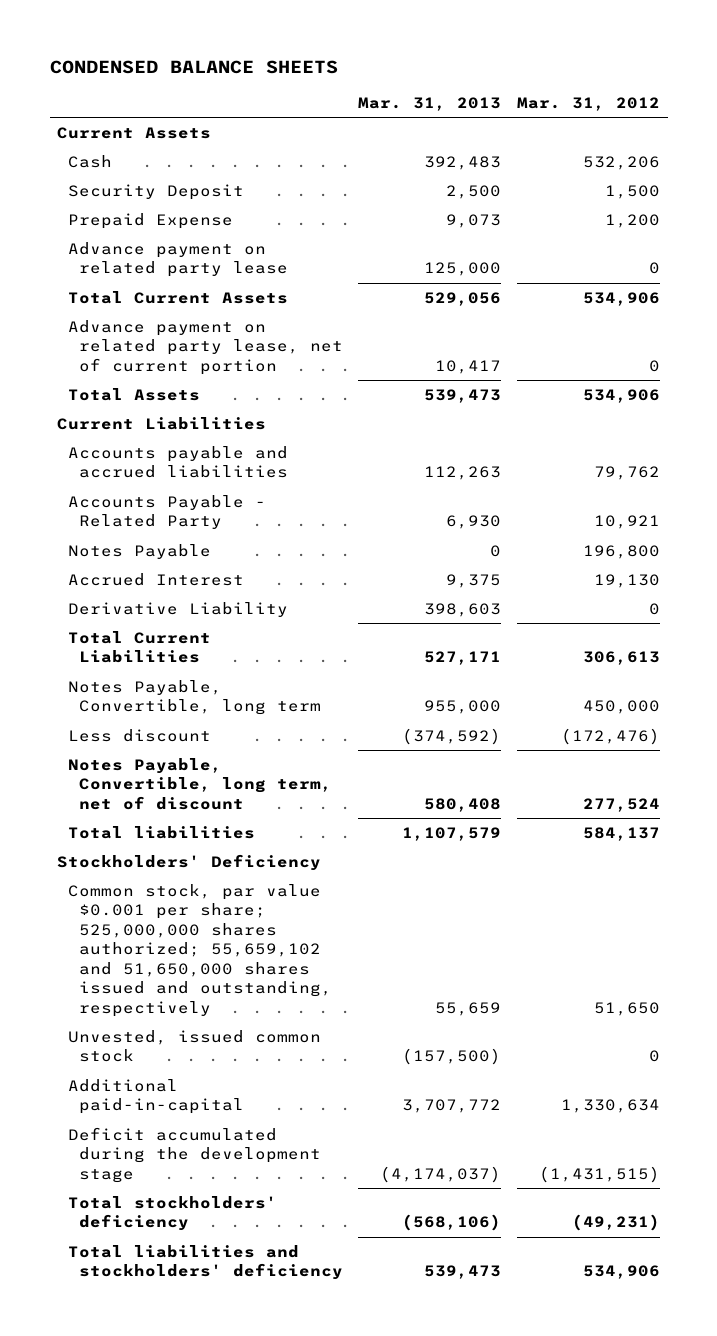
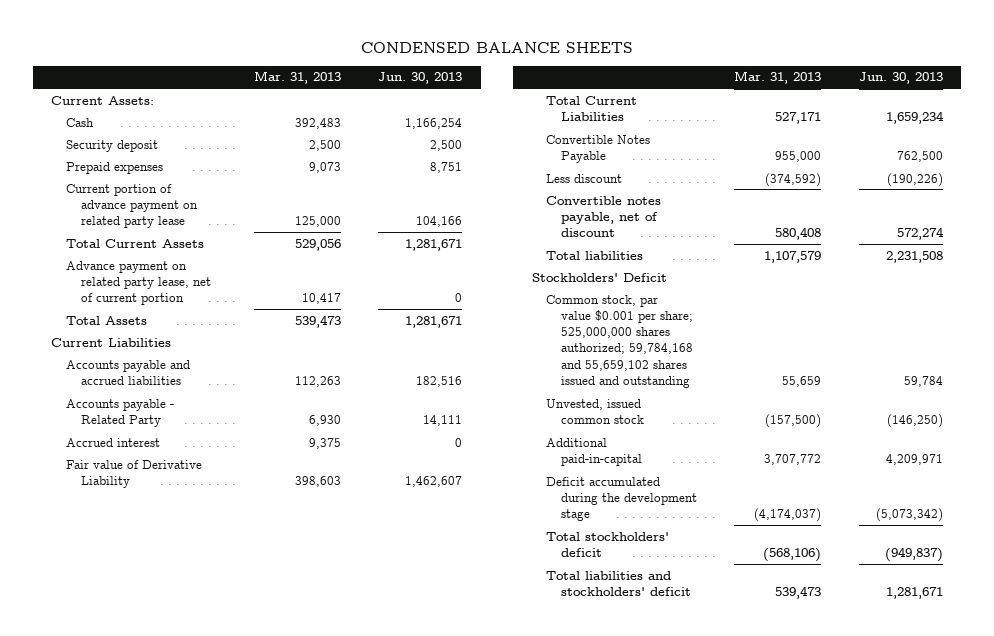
- | Mar. 31, 2013 | Mar. 31, 2012
+ | Mar. 31, 2013 | Jun. 30, 2013
- Current Assets
+ Current Assets:
- Security Deposit | 2,500 | 1,500
- Prepaid Expense | 9,073 | 1,200
- Advance payment on related party lease | 125,000 | 0
+ Security deposit | 2,500 | 2,500
+ Prepaid expenses | 9,073 | 8,751
+ Current portion of advance payment on related party lease | 125,000 | 104,166
- Accounts Payable - Related Party | 6,930 | 10,921
- Notes Payable | 0 | 196,800
- Accrued Interest | 9,375 | 19,130
- Derivative Liability | 398,603 | 0
+ Accounts payable - Related Party | 6,930 | 14,111
+ Accrued interest | 9,375 | 0
+ Fair value of Derivative Liability | 398,603 | 1,462,607
- Notes Payable, Convertible, long term | 955,000 | 450,000
+ Convertible Notes Payable | 955,000 | 762,500
- Notes Payable, Convertible, long term, net of discount | 580,408 | 277,524
+ Convertible notes payable, net of discount | 580,408 | 572,274
- Stockholders' Deficiency
- Common stock, par value $0.001 per share; 525,000,000 shares authorized; 55,659,102 and 51,650,000 shares issued and outstanding, respectively | 55,659 | 51,650
+ Stockholders' Deficit
+ Common stock, par value $0.001 per share; 525,000,000 shares authorized; 59,784,168 and 55,659,102 shares issued and outstanding | 55,659 | 59,784
- Total stockholders' deficiency | (568,106) | (49,231)
- Total liabilities and stockholders' deficiency | 539,473 | 534,906
+ Total stockholders' deficit | (568,106) | (949,837)
+ Total liabilities and stockholders' deficit | 539,473 | 1,281,671

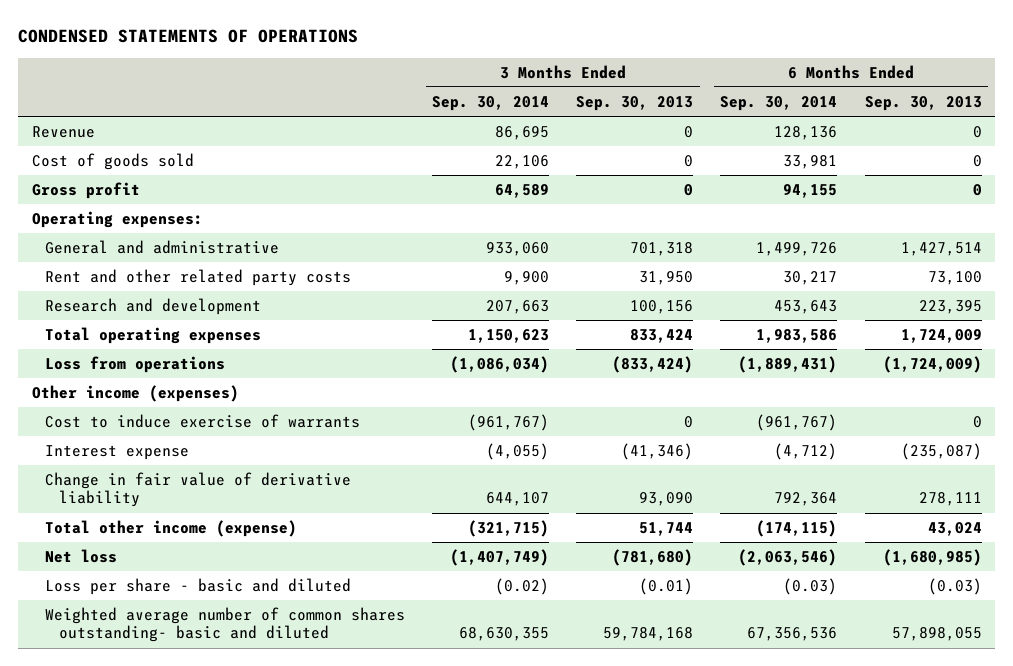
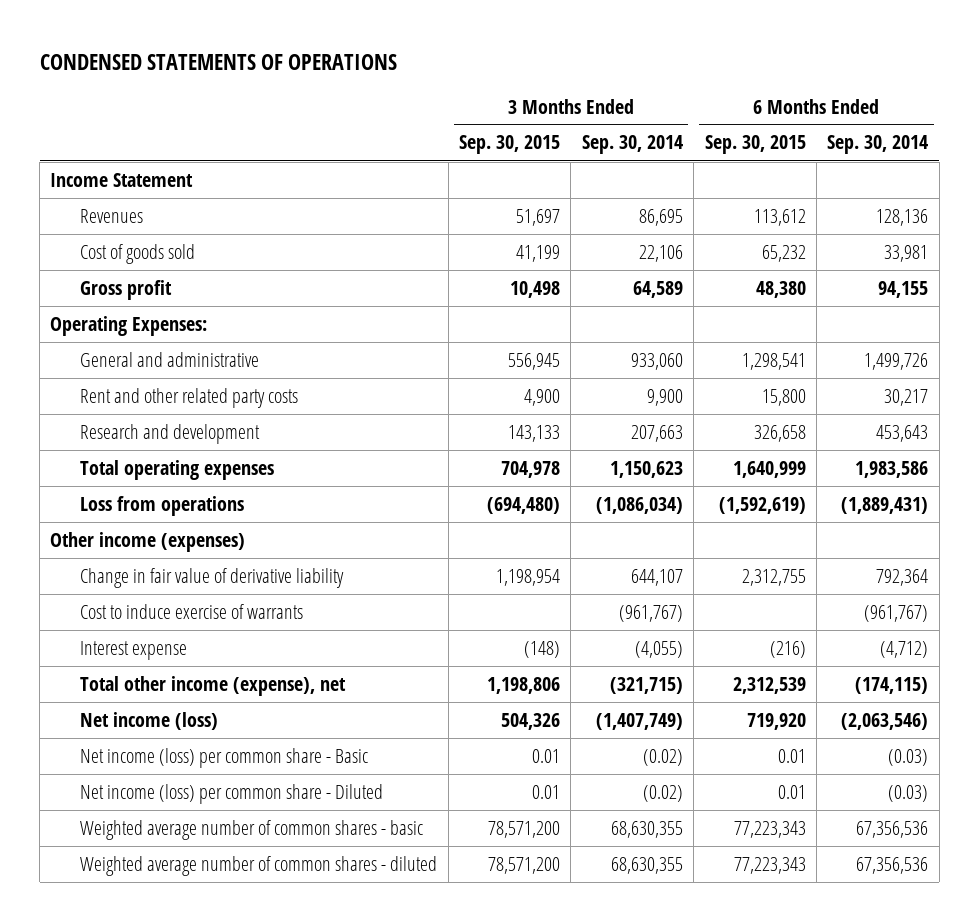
- | 3 Months Ended Sep. 30, 2014 | 3 Months Ended Sep. 30, 2013 | 6 Months Ended Sep. 30, 2014 | 6 Months Ended Sep. 30, 2013
+ | 3 Months Ended Sep. 30, 2015 | 3 Months Ended Sep. 30, 2014 | 6 Months Ended Sep. 30, 2015 | 6 Months Ended Sep. 30, 2014
- Revenue | 86,695 | 0 | 128,136 | 0
+ Income Statement
+ Revenues | 51,697 | 86,695 | 113,612 | 128,136
- Operating expenses:
+ Operating Expenses:
moved up: Change in fair value of derivative liability | 1,198,954 | 644,107 | 2,312,755 | 792,364
- Total other income (expense) | (321,715) | 51,744 | (174,115) | 43,024
- Net loss | (1,407,749) | (781,680) | (2,063,546) | (1,680,985)
- Loss per share - basic and diluted | (0.02) | (0.01) | (0.03) | (0.03)
- Weighted average number of common shares outstanding- basic and diluted | 68,630,355 | 59,784,168 | 67,356,536 | 57,898,055
+ Total other income (expense), net | 1,198,806 | (321,715) | 2,312,539 | (174,115)
+ Net income (loss) | 504,326 | (1,407,749) | 719,920 | (2,063,546)
+ Net income (loss) per common share - Basic | 0.01 | (0.02) | 0.01 | (0.03)
+ Net income (loss) per common share - Diluted | 0.01 | (0.02) | 0.01 | (0.03)
+ Weighted average number of common shares - basic | 78,571,200 | 68,630,355 | 77,223,343 | 67,356,536
+ Weighted average number of common shares - diluted | 78,571,200 | 68,630,355 | 77,223,343 | 67,356,536

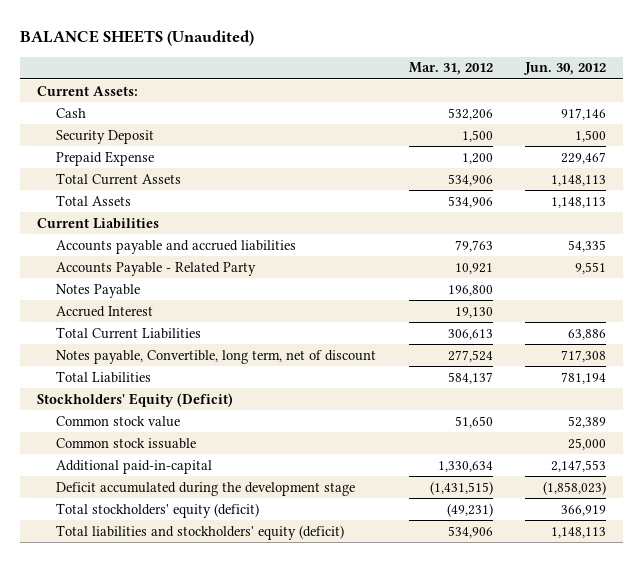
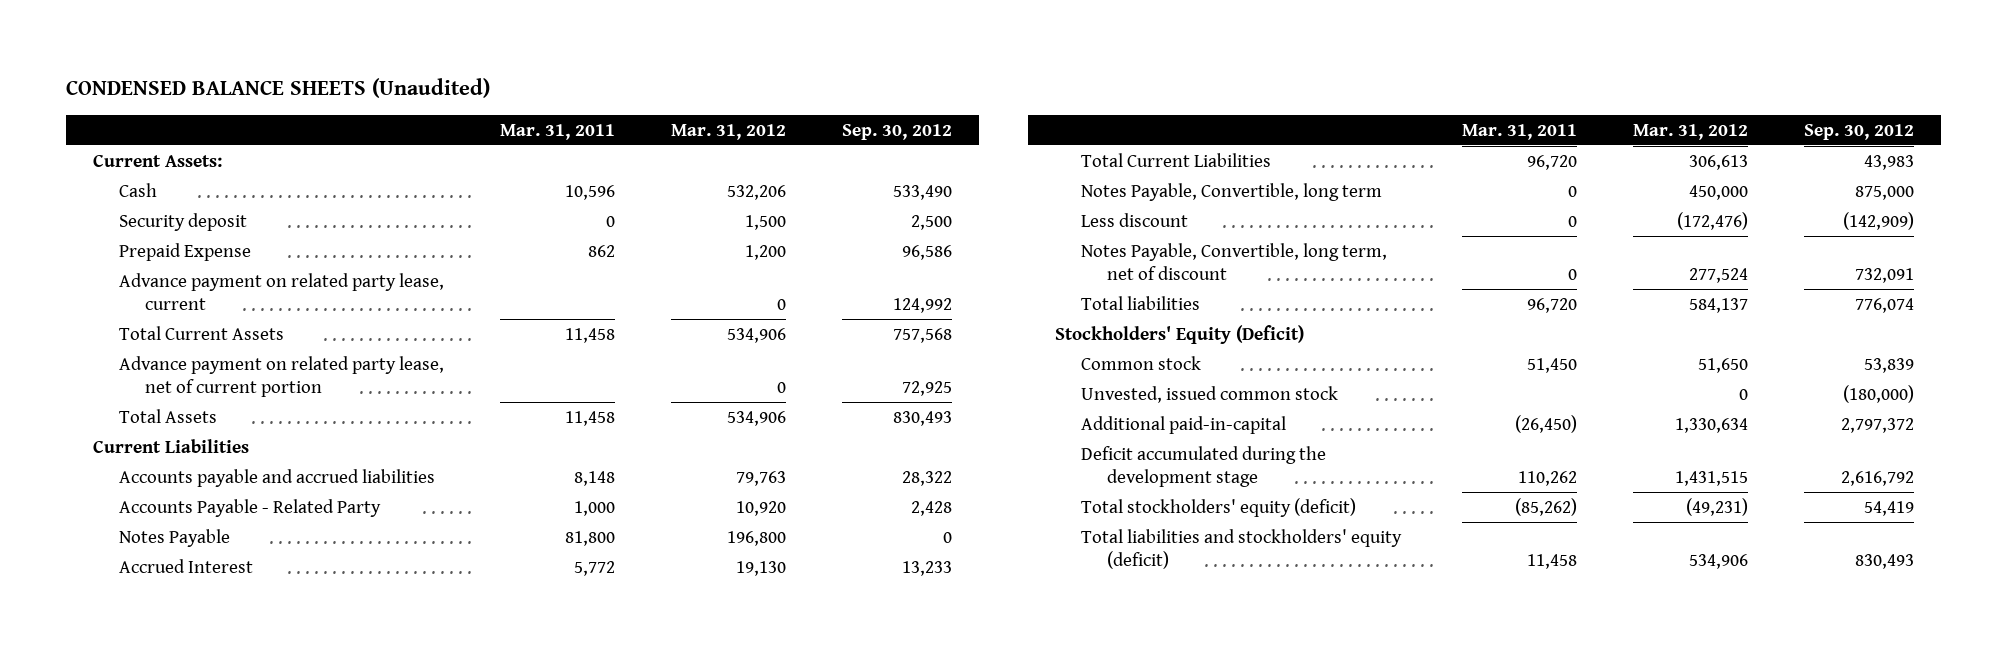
- BALANCE SHEETS (Unaudited)
+ CONDENSED BALANCE SHEETS (Unaudited)
- | Mar. 31, 2012 | Jun. 30, 2012
+ | Mar. 31, 2011 | Mar. 31, 2012 | Sep. 30, 2012
- Security Deposit | 1,500 | 1,500
+ Security deposit | 0 | 1,500 | 2,500
+ Advance payment on related party lease, current | | 0 | 124,992
+ Advance payment on related party lease, net of current portion | | 0 | 72,925
- Accounts Payable - Related Party | 10,921 | 9,551
+ Accounts Payable - Related Party | 1,000 | 10,920 | 2,428
- Notes payable, Convertible, long term, net of discount | 277,524 | 717,308
- Total Liabilities | 584,137 | 781,194
+ Notes Payable, Convertible, long term | 0 | 450,000 | 875,000
+ Less discount | 0 | (172,476) | (142,909)
+ Notes Payable, Convertible, long term, net of discount | 0 | 277,524 | 732,091
+ Total liabilities | 96,720 | 584,137 | 776,074
- Common stock value | 51,650 | 52,389
- Common stock issuable | | 25,000
+ Common stock | 51,450 | 51,650 | 53,839
+ Unvested, issued common stock | | 0 | (180,000)
- Deficit accumulated during the development stage | (1,431,515) | (1,858,023)
+ Deficit accumulated during the development stage | 110,262 | 1,431,515 | 2,616,792

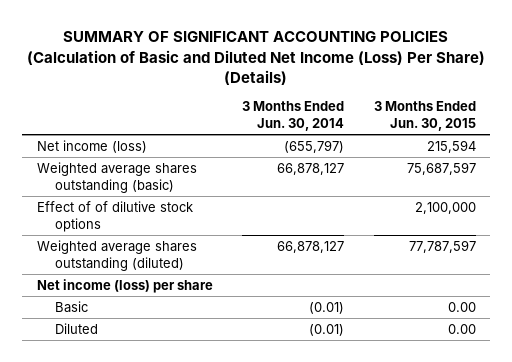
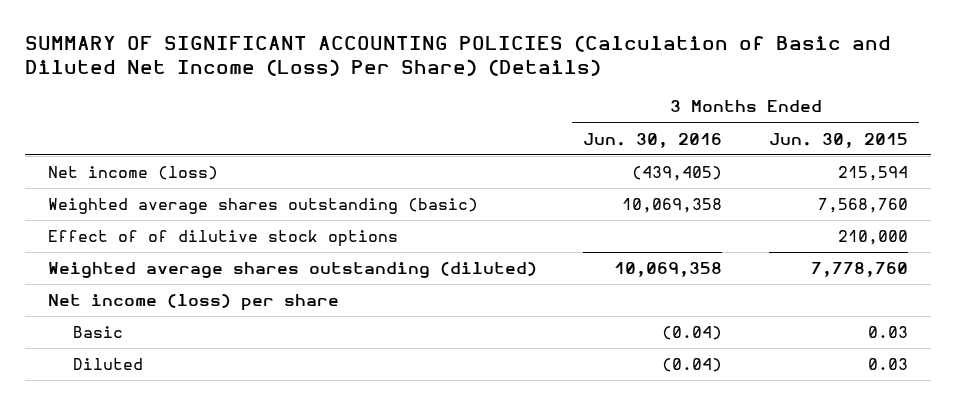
- | 3 Months Ended Jun. 30, 2014 | 3 Months Ended Jun. 30, 2015
+ | 3 Months Ended Jun. 30, 2016 | 3 Months Ended Jun. 30, 2015
- Weighted average shares outstanding (basic) | 66,878,127 | 75,687,597
- Effect of of dilutive stock options | | 2,100,000
- Weighted average shares outstanding (diluted) | 66,878,127 | 77,787,597
+ Weighted average shares outstanding (basic) | 10,069,358 | 7,568,760
+ Effect of of dilutive stock options | | 210,000
+ Weighted average shares outstanding (diluted) | 10,069,358 | 7,778,760
- Basic | (0.01) | 0.00
- Diluted | (0.01) | 0.00
+ Basic | (0.04) | 0.03
+ Diluted | (0.04) | 0.03

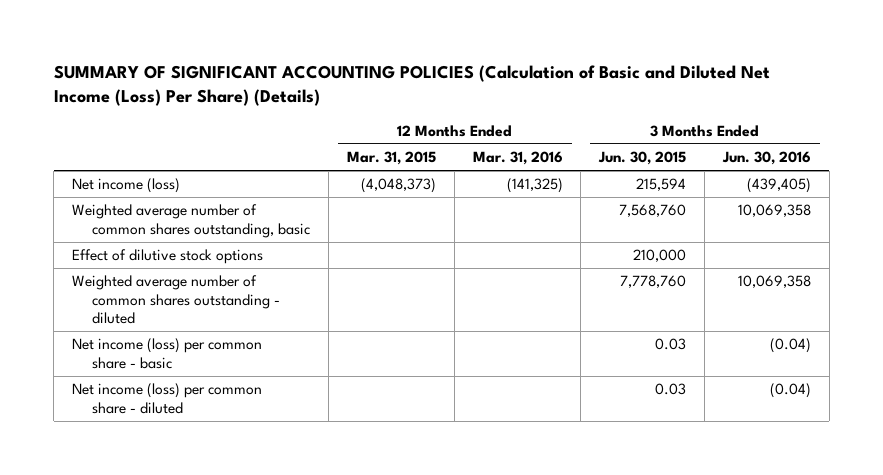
- | 3 Months Ended Jun. 30, 2016 | 3 Months Ended Jun. 30, 2015
+ | 12 Months Ended Mar. 31, 2015 | 12 Months Ended Mar. 31, 2016 | 3 Months Ended Jun. 30, 2015 | 3 Months Ended Jun. 30, 2016
- Weighted average shares outstanding (basic) | 10,069,358 | 7,568,760
- Effect of of dilutive stock options | | 210,000
- Weighted average shares outstanding (diluted) | 10,069,358 | 7,778,760
- Net income (loss) per share
- Basic | (0.04) | 0.03
- Diluted | (0.04) | 0.03
+ Weighted average number of common shares outstanding, basic | | | 7,568,760 | 10,069,358
+ Effect of dilutive stock options | | | 210,000 |
+ Weighted average number of common shares outstanding - diluted | | | 7,778,760 | 10,069,358
+ Net income (loss) per common share - basic | | | 0.03 | (0.04)
+ Net income (loss) per common share - diluted | | | 0.03 | (0.04)

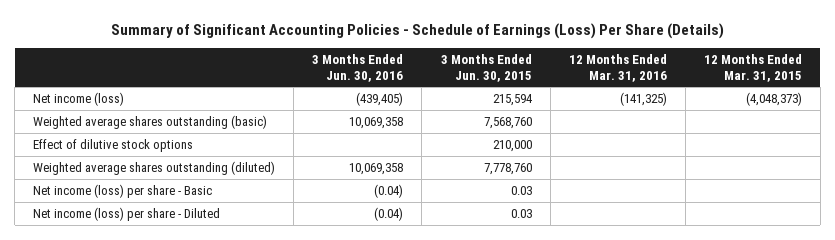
- SUMMARY OF SIGNIFICANT ACCOUNTING POLICIES (Calculation of Basic and Diluted Net Income (Loss) Per Share) (Details)
+ Summary of Significant Accounting Policies - Schedule of Earnings (Loss) Per Share (Details)
- | 12 Months Ended Mar. 31, 2015 | 12 Months Ended Mar. 31, 2016 | 3 Months Ended Jun. 30, 2015 | 3 Months Ended Jun. 30, 2016
+ | 3 Months Ended Jun. 30, 2016 | 3 Months Ended Jun. 30, 2015 | 12 Months Ended Mar. 31, 2016 | 12 Months Ended Mar. 31, 2015
- Weighted average number of common shares outstanding, basic | | | 7,568,760 | 10,069,358
+ Weighted average shares outstanding (basic) | 10,069,358 | 7,568,760 | |
- Weighted average number of common shares outstanding - diluted | | | 7,778,760 | 10,069,358
- Net income (loss) per common share - basic | | | 0.03 | (0.04)
- Net income (loss) per common share - diluted | | | 0.03 | (0.04)
+ Weighted average shares outstanding (diluted) | 10,069,358 | 7,778,760 | |
+ Net income (loss) per share - Basic | (0.04) | 0.03 | |
+ Net income (loss) per share - Diluted | (0.04) | 0.03 | |

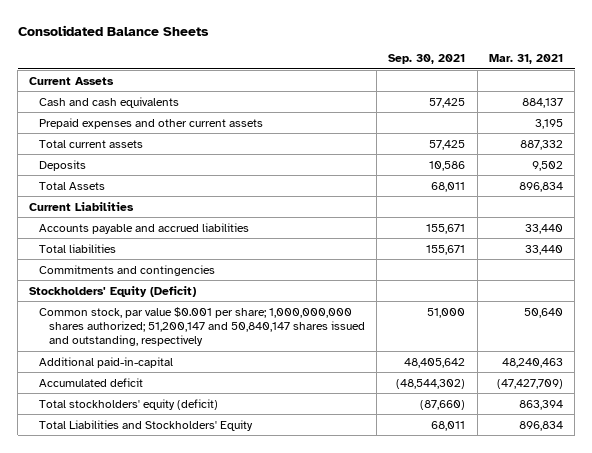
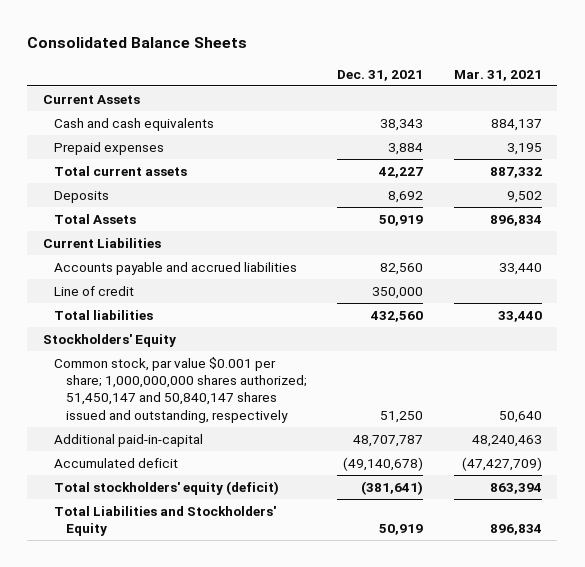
- | Sep. 30, 2021 | Mar. 31, 2021
+ | Dec. 31, 2021 | Mar. 31, 2021
- Prepaid expenses and other current assets | | 3,195
+ Prepaid expenses | 3,884 | 3,195
+ Line of credit | 350,000 |
- Commitments and contingencies
- Stockholders' Equity (Deficit)
- Common stock, par value $0.001 per share; 1,000,000,000 shares authorized; 51,200,147 and 50,840,147 shares issued and outstanding, respectively | 51,000 | 50,640
+ Stockholders' Equity
+ Common stock, par value $0.001 per share; 1,000,000,000 shares authorized; 51,450,147 and 50,840,147 shares issued and outstanding, respectively | 51,250 | 50,640

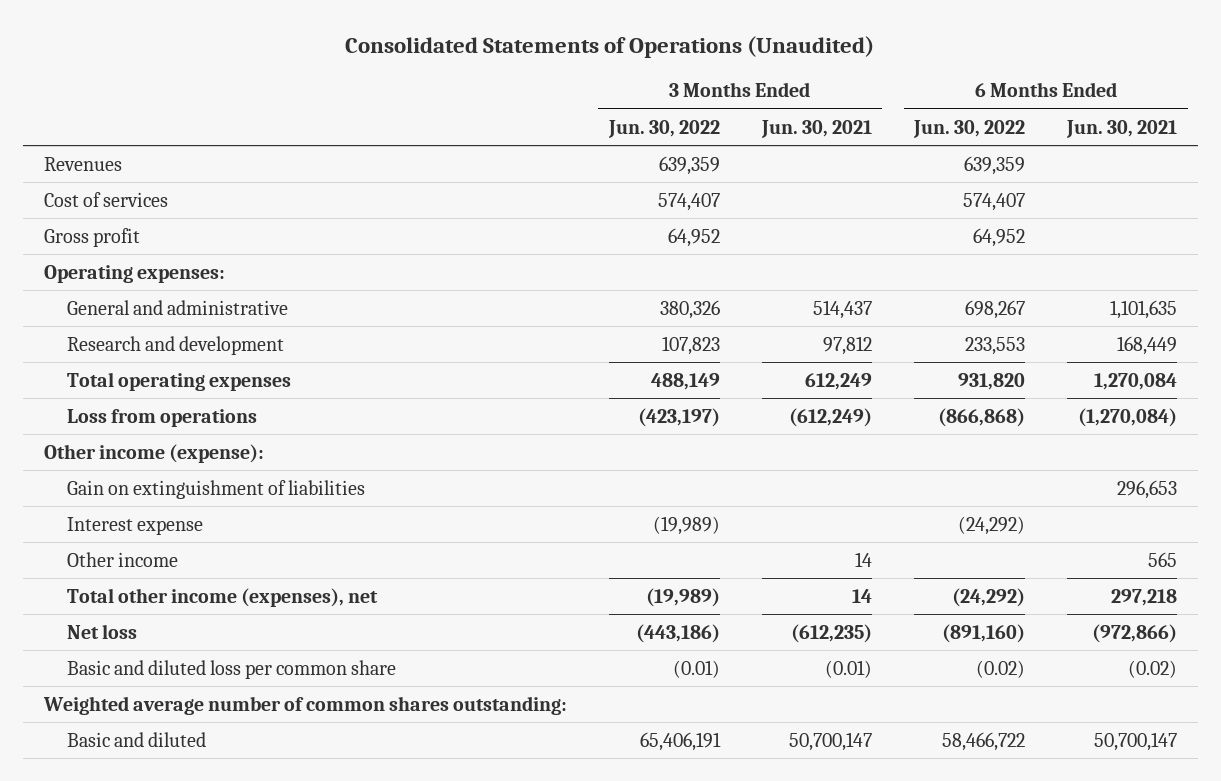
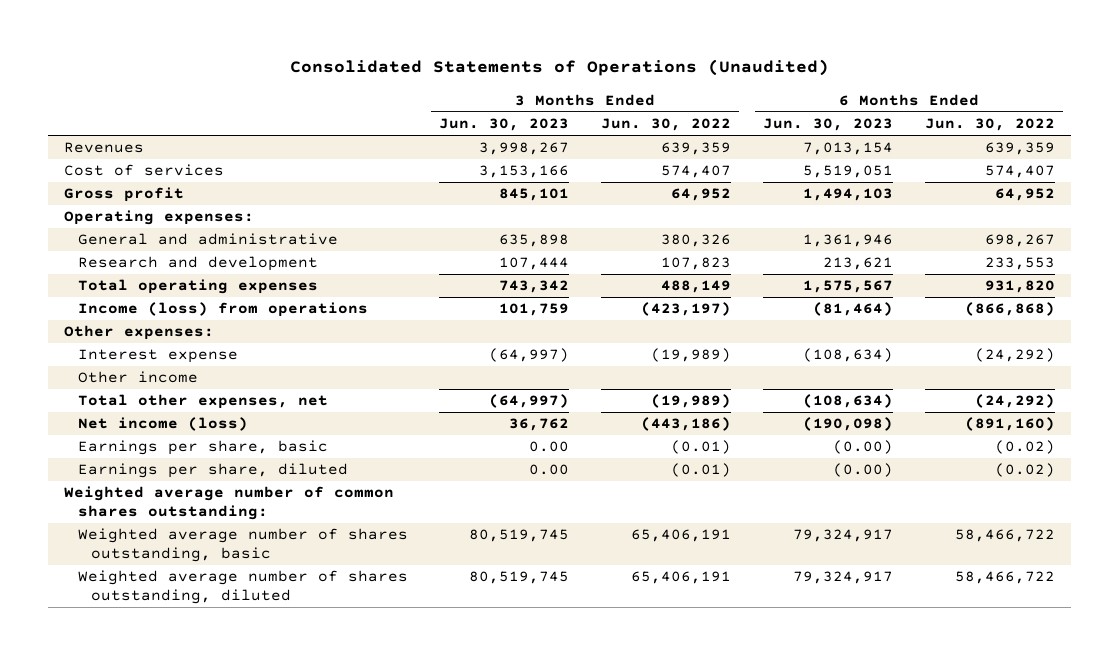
- | 3 Months Ended Jun. 30, 2022 | 3 Months Ended Jun. 30, 2021 | 6 Months Ended Jun. 30, 2022 | 6 Months Ended Jun. 30, 2021
+ | 3 Months Ended Jun. 30, 2023 | 3 Months Ended Jun. 30, 2022 | 6 Months Ended Jun. 30, 2023 | 6 Months Ended Jun. 30, 2022
- Loss from operations | (423,197) | (612,249) | (866,868) | (1,270,084)
- Other income (expense):
- Gain on extinguishment of liabilities | | | | 296,653
+ Income (loss) from operations | 101,759 | (423,197) | (81,464) | (866,868)
+ Other expenses:
- Total other income (expenses), net | (19,989) | 14 | (24,292) | 297,218
- Net loss | (443,186) | (612,235) | (891,160) | (972,866)
- Basic and diluted loss per common share | (0.01) | (0.01) | (0.02) | (0.02)
+ Total other expenses, net | (64,997) | (19,989) | (108,634) | (24,292)
+ Net income (loss) | 36,762 | (443,186) | (190,098) | (891,160)
+ Earnings per share, basic | 0.00 | (0.01) | (0.00) | (0.02)
+ Earnings per share, diluted | 0.00 | (0.01) | (0.00) | (0.02)
- Basic and diluted | 65,406,191 | 50,700,147 | 58,466,722 | 50,700,147
+ Weighted average number of shares outstanding, basic | 80,519,745 | 65,406,191 | 79,324,917 | 58,466,722
+ Weighted average number of shares outstanding, diluted | 80,519,745 | 65,406,191 | 79,324,917 | 58,466,722

